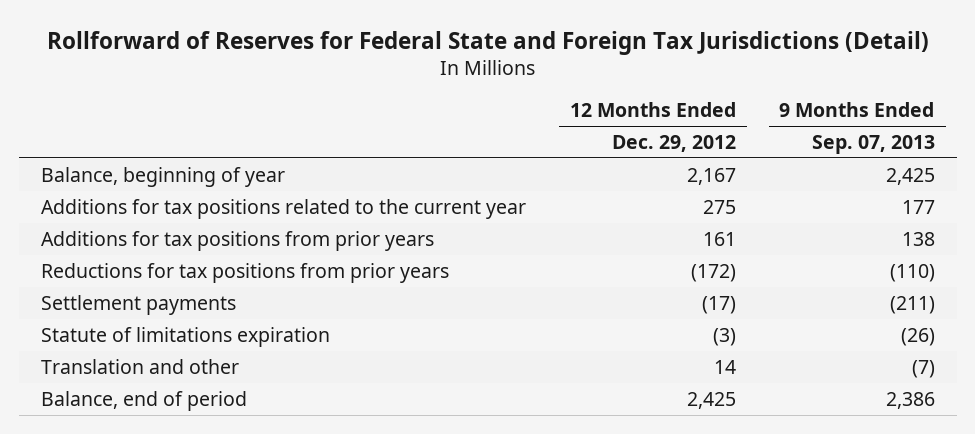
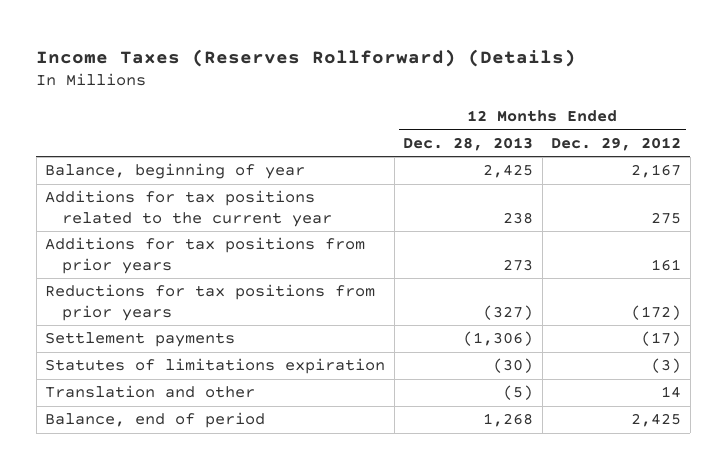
- Rollforward of Reserves for Federal State and Foreign Tax Jurisdictions (Detail)
+ Income Taxes (Reserves Rollforward) (Details)
- | 12 Months Ended Dec. 29, 2012 | 9 Months Ended Sep. 07, 2013
+ | 12 Months Ended Dec. 28, 2013 | 12 Months Ended Dec. 29, 2012
- Statute of limitations expiration | (3) | (26)
+ Statutes of limitations expiration | (30) | (3)

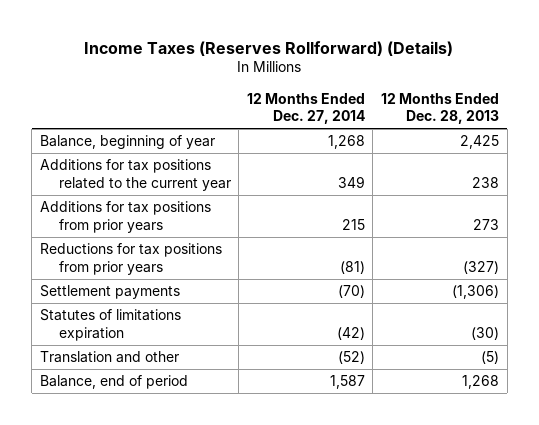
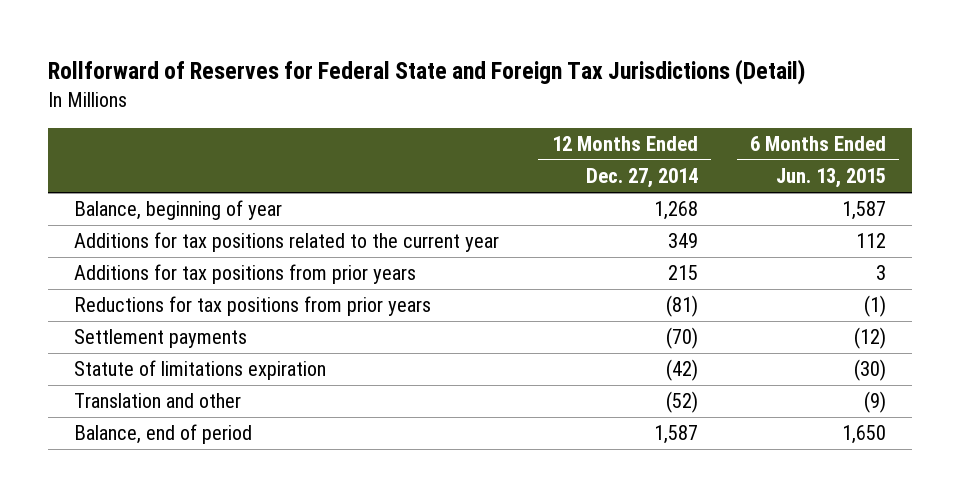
- Income Taxes (Reserves Rollforward) (Details)
+ Rollforward of Reserves for Federal State and Foreign Tax Jurisdictions (Detail)
- | 12 Months Ended Dec. 27, 2014 | 12 Months Ended Dec. 28, 2013
+ | 12 Months Ended Dec. 27, 2014 | 6 Months Ended Jun. 13, 2015
- Statutes of limitations expiration | (42) | (30)
+ Statute of limitations expiration | (42) | (30)

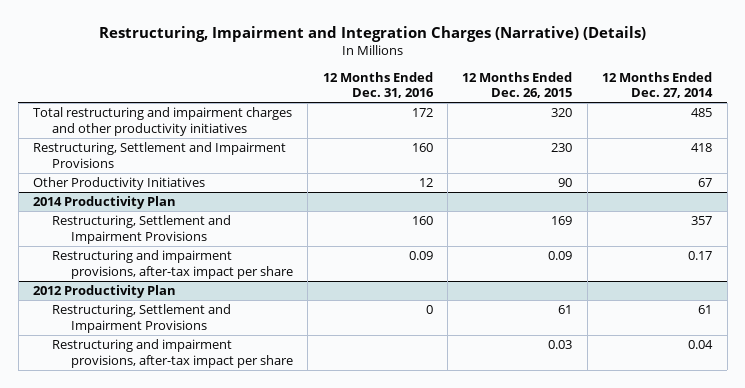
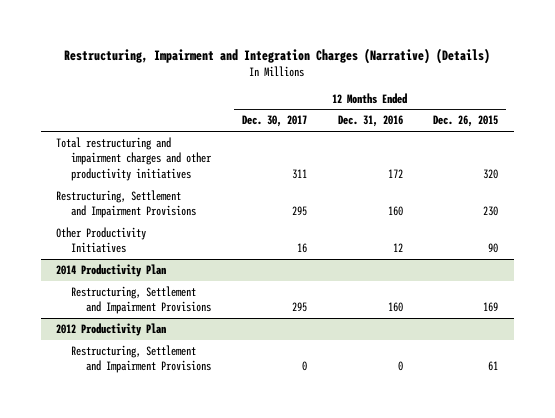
- | 12 Months Ended Dec. 31, 2016 | 12 Months Ended Dec. 26, 2015 | 12 Months Ended Dec. 27, 2014
+ | 12 Months Ended Dec. 30, 2017 | 12 Months Ended Dec. 31, 2016 | 12 Months Ended Dec. 26, 2015
@ 2014 Productivity Plan
- Restructuring and impairment provisions, after-tax impact per share | 0.09 | 0.09 | 0.17
@ 2012 Productivity Plan
- Restructuring and impairment provisions, after-tax impact per share | | 0.03 | 0.04

